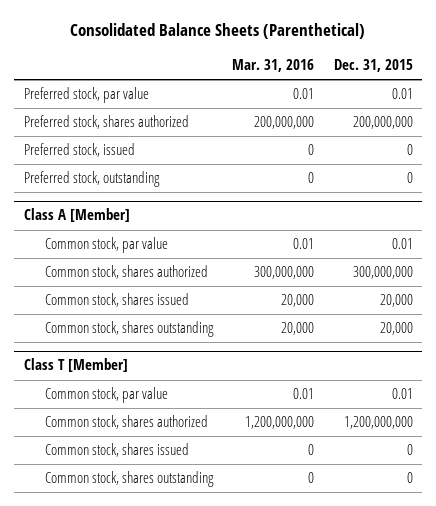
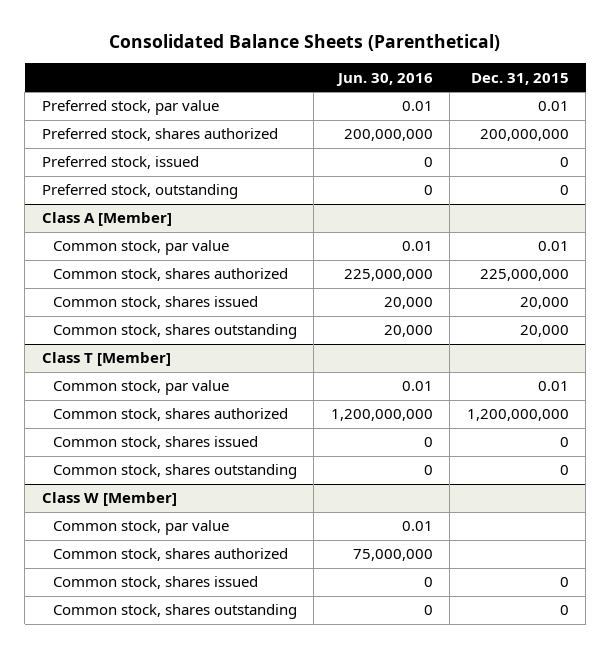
- | Mar. 31, 2016 | Dec. 31, 2015
+ | Jun. 30, 2016 | Dec. 31, 2015
@ Class A [Member]
- Common stock, shares authorized | 300,000,000 | 300,000,000
+ Common stock, shares authorized | 225,000,000 | 225,000,000
+ Class W [Member]
+ Common stock, par value | 0.01 |
+ Common stock, shares authorized | 75,000,000 |
+ Common stock, shares issued | 0 | 0
+ Common stock, shares outstanding | 0 | 0

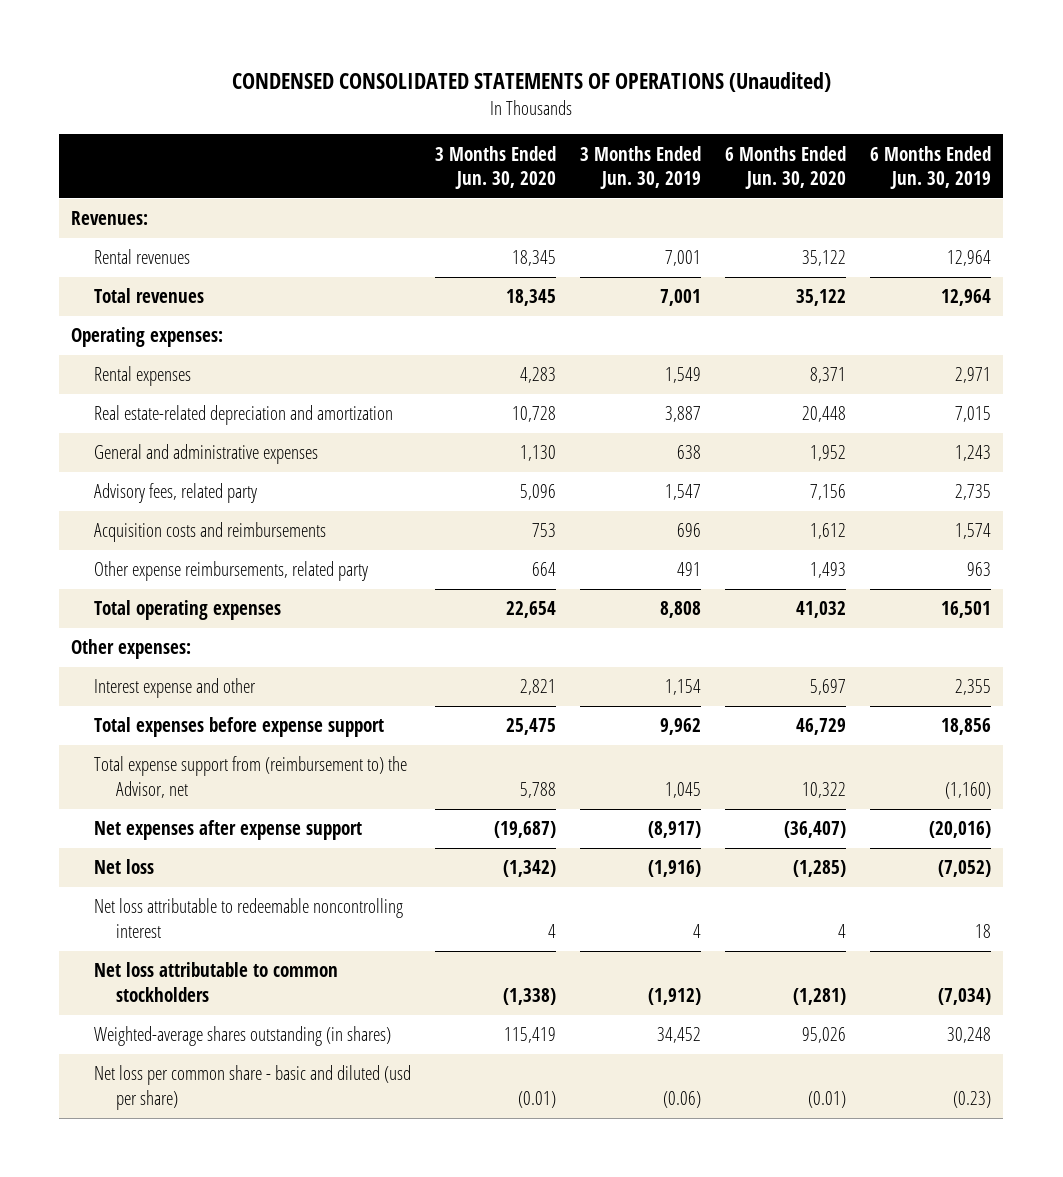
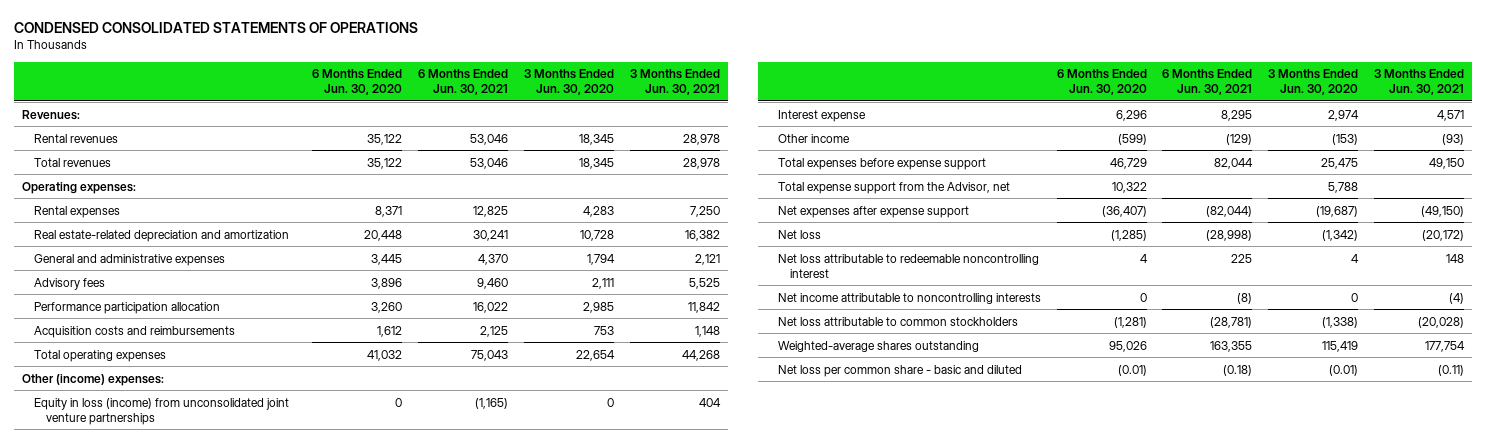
- CONDENSED CONSOLIDATED STATEMENTS OF OPERATIONS (Unaudited)
+ CONDENSED CONSOLIDATED STATEMENTS OF OPERATIONS
- | 3 Months Ended Jun. 30, 2020 | 3 Months Ended Jun. 30, 2019 | 6 Months Ended Jun. 30, 2020 | 6 Months Ended Jun. 30, 2019
+ | 6 Months Ended Jun. 30, 2020 | 6 Months Ended Jun. 30, 2021 | 3 Months Ended Jun. 30, 2020 | 3 Months Ended Jun. 30, 2021
- General and administrative expenses | 1,130 | 638 | 1,952 | 1,243
- Advisory fees, related party | 5,096 | 1,547 | 7,156 | 2,735
+ General and administrative expenses | 3,445 | 4,370 | 1,794 | 2,121
+ Advisory fees | 3,896 | 9,460 | 2,111 | 5,525
+ Performance participation allocation | 3,260 | 16,022 | 2,985 | 11,842
- Other expense reimbursements, related party | 664 | 491 | 1,493 | 963
- Other expenses:
- Interest expense and other | 2,821 | 1,154 | 5,697 | 2,355
+ Other (income) expenses:
+ Equity in loss (income) from unconsolidated joint venture partnerships | 0 | (1,165) | 0 | 404
+ Interest expense | 6,296 | 8,295 | 2,974 | 4,571
+ Other income | (599) | (129) | (153) | (93)
- Total expense support from (reimbursement to) the Advisor, net | 5,788 | 1,045 | 10,322 | (1,160)
+ Total expense support from the Advisor, net | 10,322 | | 5,788 |
+ Net income attributable to noncontrolling interests | 0 | (8) | 0 | (4)
- Weighted-average shares outstanding (in shares) | 115,419 | 34,452 | 95,026 | 30,248
- Net loss per common share - basic and diluted (usd per share) | (0.01) | (0.06) | (0.01) | (0.23)
+ Weighted-average shares outstanding | 95,026 | 163,355 | 115,419 | 177,754
+ Net loss per common share - basic and diluted | (0.01) | (0.18) | (0.01) | (0.11)

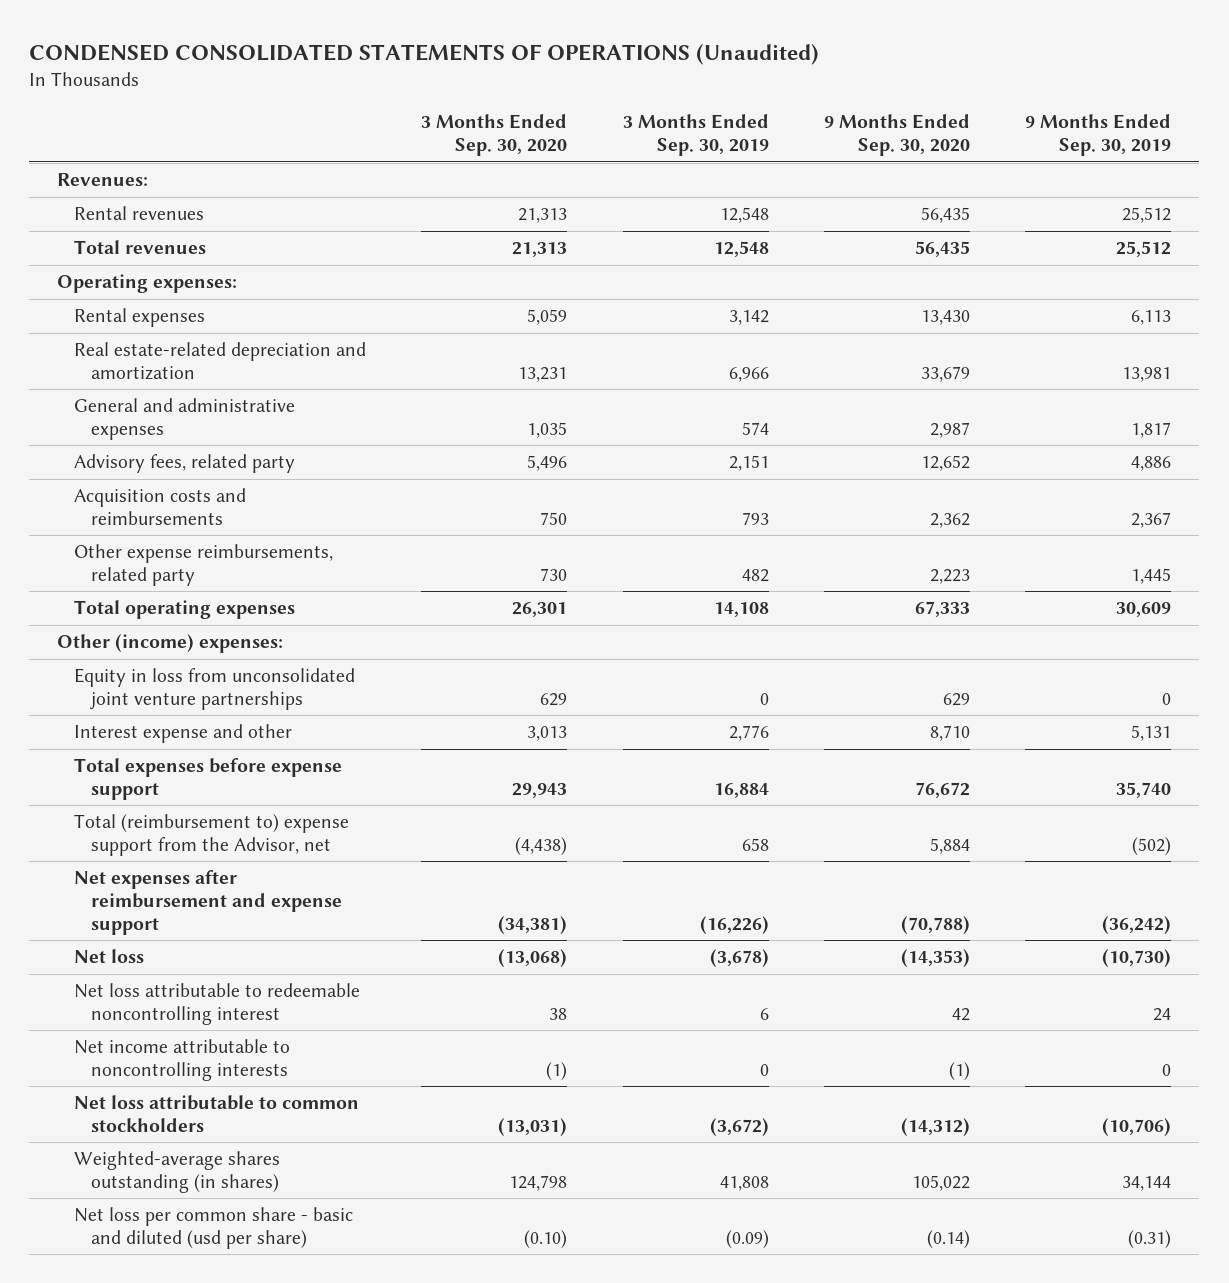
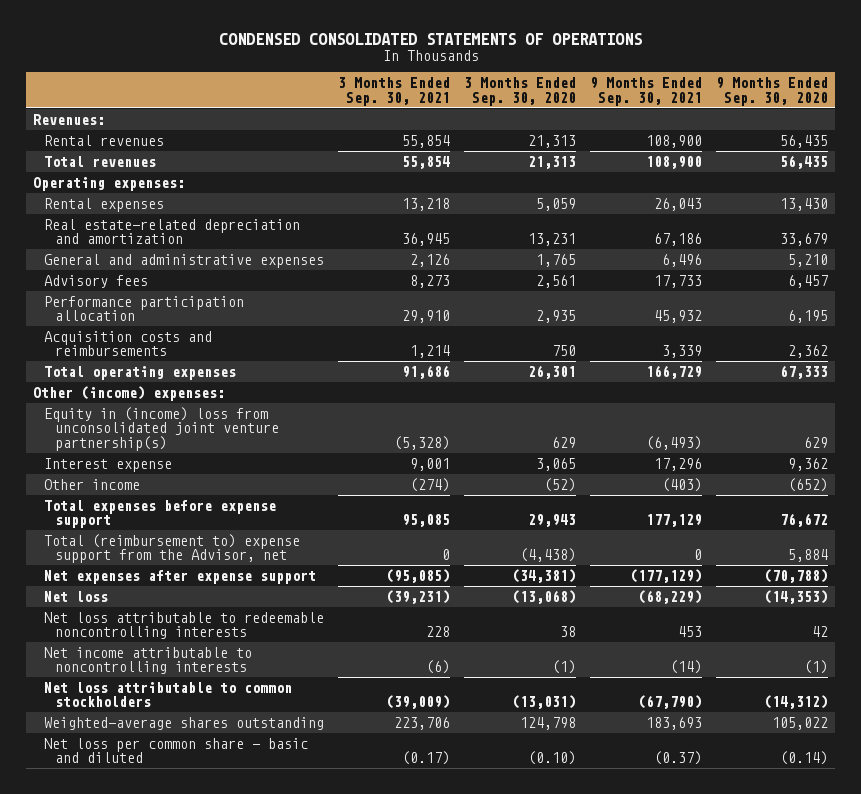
- CONDENSED CONSOLIDATED STATEMENTS OF OPERATIONS (Unaudited)
+ CONDENSED CONSOLIDATED STATEMENTS OF OPERATIONS
- | 3 Months Ended Sep. 30, 2020 | 3 Months Ended Sep. 30, 2019 | 9 Months Ended Sep. 30, 2020 | 9 Months Ended Sep. 30, 2019
+ | 3 Months Ended Sep. 30, 2021 | 3 Months Ended Sep. 30, 2020 | 9 Months Ended Sep. 30, 2021 | 9 Months Ended Sep. 30, 2020
- General and administrative expenses | 1,035 | 574 | 2,987 | 1,817
- Advisory fees, related party | 5,496 | 2,151 | 12,652 | 4,886
+ General and administrative expenses | 2,126 | 1,765 | 6,496 | 5,210
+ Advisory fees | 8,273 | 2,561 | 17,733 | 6,457
+ Performance participation allocation | 29,910 | 2,935 | 45,932 | 6,195
- Other expense reimbursements, related party | 730 | 482 | 2,223 | 1,445
- Equity in loss from unconsolidated joint venture partnerships | 629 | 0 | 629 | 0
- Interest expense and other | 3,013 | 2,776 | 8,710 | 5,131
+ Equity in (income) loss from unconsolidated joint venture partnership(s) | (5,328) | 629 | (6,493) | 629
+ Interest expense | 9,001 | 3,065 | 17,296 | 9,362
+ Other income | (274) | (52) | (403) | (652)
- Net expenses after reimbursement and expense support | (34,381) | (16,226) | (70,788) | (36,242)
+ Net expenses after expense support | (95,085) | (34,381) | (177,129) | (70,788)
- Net loss attributable to redeemable noncontrolling interest | 38 | 6 | 42 | 24
+ Net loss attributable to redeemable noncontrolling interests | 228 | 38 | 453 | 42
- Weighted-average shares outstanding (in shares) | 124,798 | 41,808 | 105,022 | 34,144
- Net loss per common share - basic and diluted (usd per share) | (0.10) | (0.09) | (0.14) | (0.31)
+ Weighted-average shares outstanding | 223,706 | 124,798 | 183,693 | 105,022
+ Net loss per common share - basic and diluted | (0.17) | (0.10) | (0.37) | (0.14)

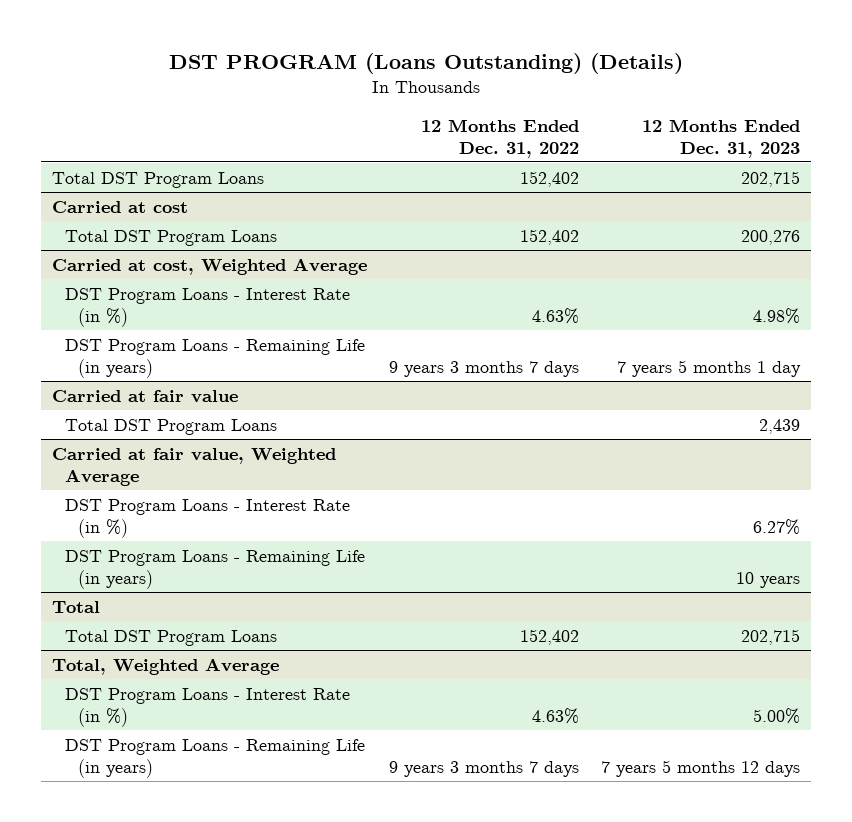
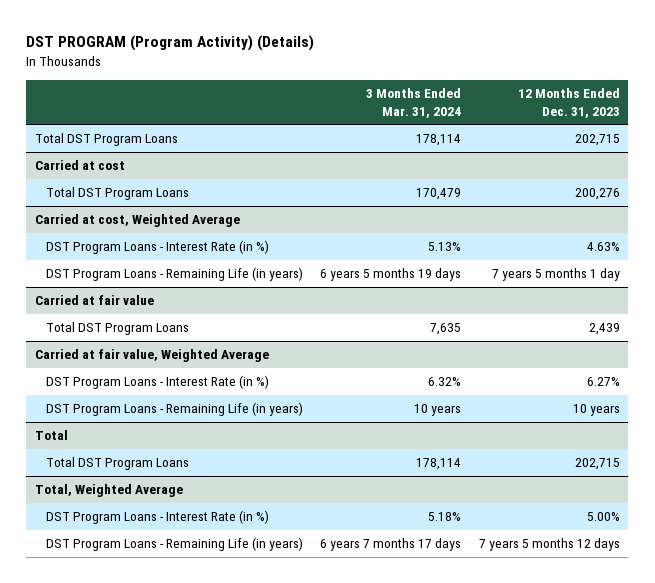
- DST PROGRAM (Loans Outstanding) (Details)
+ DST PROGRAM (Program Activity) (Details)
- | 12 Months Ended Dec. 31, 2022 | 12 Months Ended Dec. 31, 2023
+ | 3 Months Ended Mar. 31, 2024 | 12 Months Ended Dec. 31, 2023
@ Carried at cost, Weighted Average
- DST Program Loans - Interest Rate (in %) | 4.63% | 4.98%
+ DST Program Loans - Interest Rate (in %) | 5.13% | 4.63%

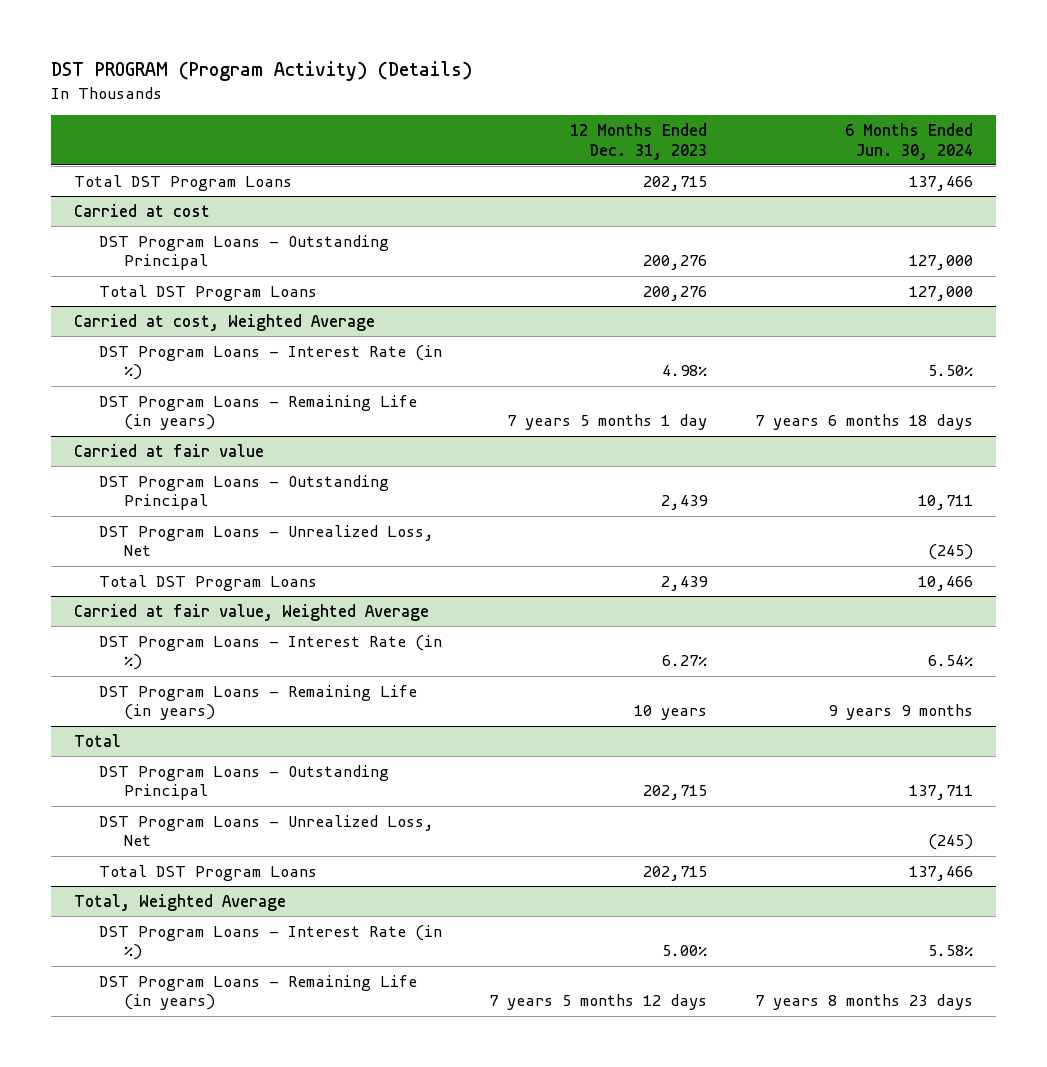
- | 3 Months Ended Mar. 31, 2024 | 12 Months Ended Dec. 31, 2023
+ | 12 Months Ended Dec. 31, 2023 | 6 Months Ended Jun. 30, 2024
@ Carried at cost
+ DST Program Loans - Outstanding Principal | 200,276 | 127,000
@ Carried at cost, Weighted Average
- DST Program Loans - Interest Rate (in %) | 5.13% | 4.63%
+ DST Program Loans - Interest Rate (in %) | 4.98% | 5.50%
@ Carried at fair value
+ DST Program Loans - Outstanding Principal | 2,439 | 10,711
+ DST Program Loans - Unrealized Loss, Net | | (245)
@ Total
+ DST Program Loans - Outstanding Principal | 202,715 | 137,711
+ DST Program Loans - Unrealized Loss, Net | | (245)

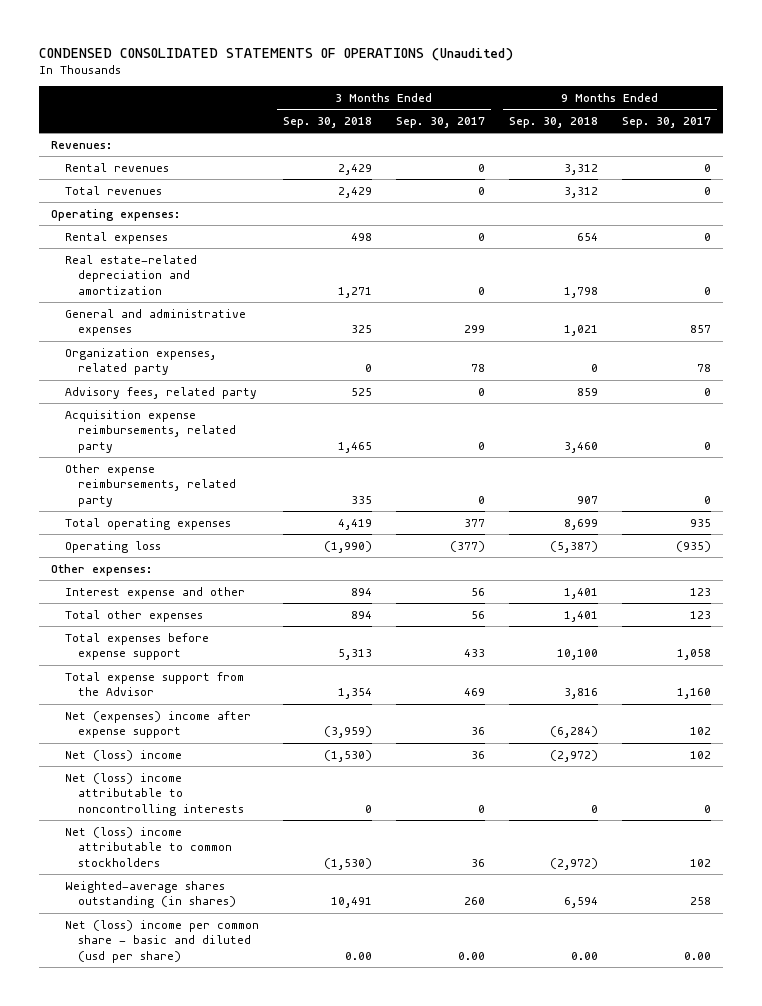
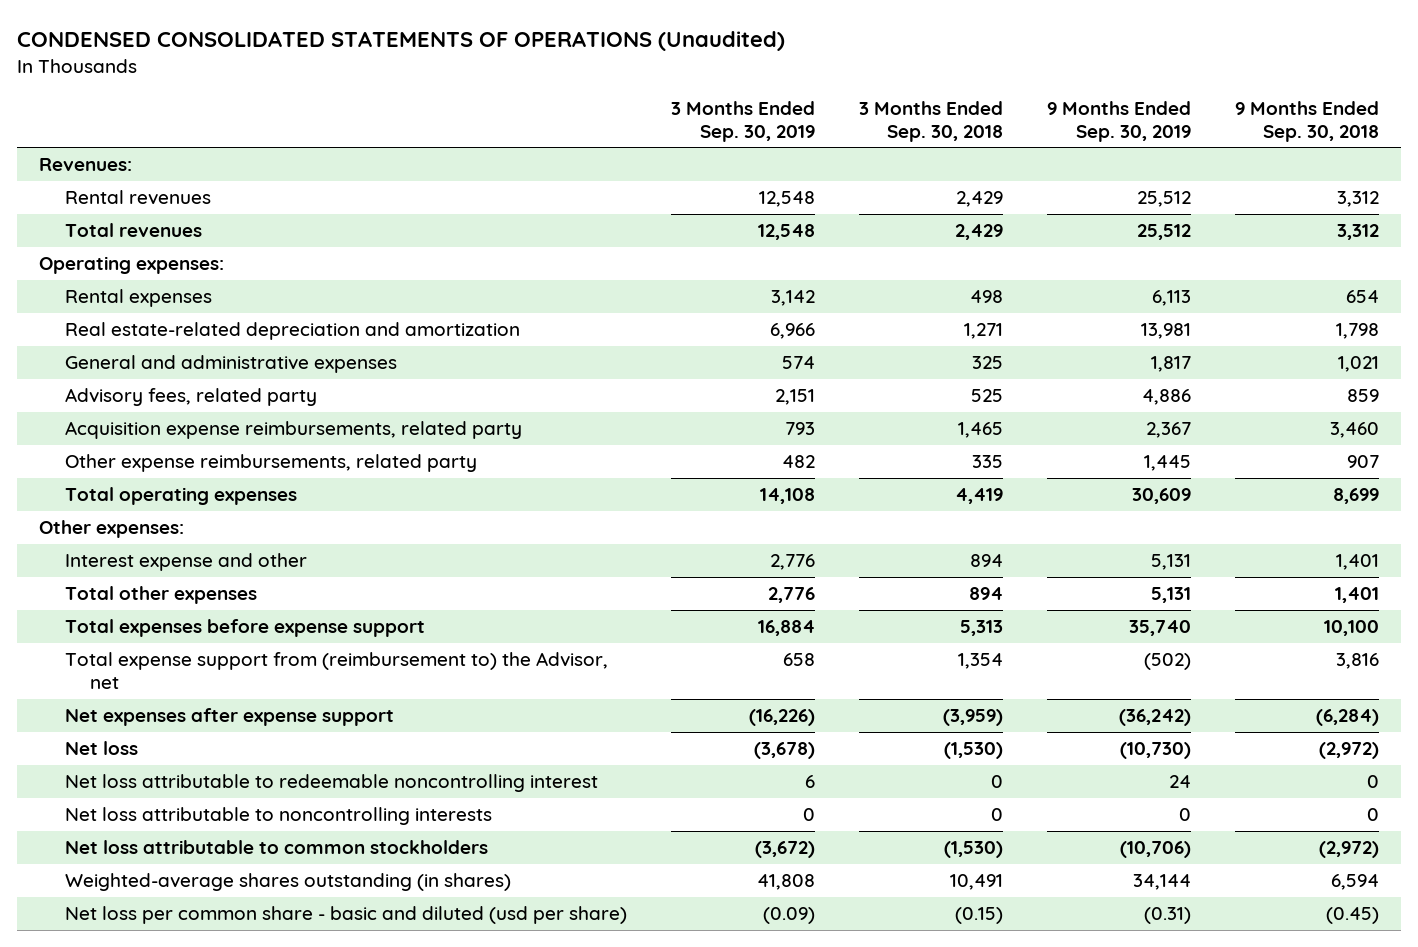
- | 3 Months Ended Sep. 30, 2018 | 3 Months Ended Sep. 30, 2017 | 9 Months Ended Sep. 30, 2018 | 9 Months Ended Sep. 30, 2017
+ | 3 Months Ended Sep. 30, 2019 | 3 Months Ended Sep. 30, 2018 | 9 Months Ended Sep. 30, 2019 | 9 Months Ended Sep. 30, 2018
- Organization expenses, related party | 0 | 78 | 0 | 78
- Operating loss | (1,990) | (377) | (5,387) | (935)
- Total expense support from the Advisor | 1,354 | 469 | 3,816 | 1,160
- Net (expenses) income after expense support | (3,959) | 36 | (6,284) | 102
- Net (loss) income | (1,530) | 36 | (2,972) | 102
- Net (loss) income attributable to noncontrolling interests | 0 | 0 | 0 | 0
- Net (loss) income attributable to common stockholders | (1,530) | 36 | (2,972) | 102
+ Total expense support from (reimbursement to) the Advisor, net | 658 | 1,354 | (502) | 3,816
+ Net expenses after expense support | (16,226) | (3,959) | (36,242) | (6,284)
+ Net loss | (3,678) | (1,530) | (10,730) | (2,972)
+ Net loss attributable to redeemable noncontrolling interest | 6 | 0 | 24 | 0
+ Net loss attributable to noncontrolling interests | 0 | 0 | 0 | 0
+ Net loss attributable to common stockholders | (3,672) | (1,530) | (10,706) | (2,972)
- Net (loss) income per common share - basic and diluted (usd per share) | 0.00 | 0.00 | 0.00 | 0.00
+ Net loss per common share - basic and diluted (usd per share) | (0.09) | (0.15) | (0.31) | (0.45)

